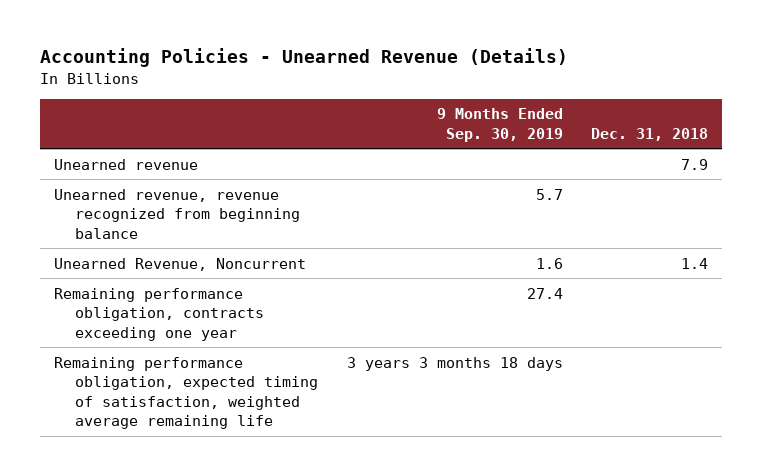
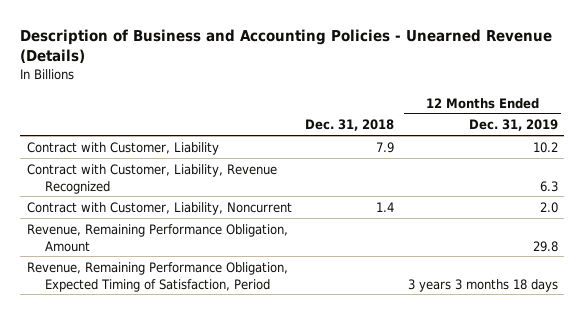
- Accounting Policies - Unearned Revenue (Details)
+ Description of Business and Accounting Policies - Unearned Revenue (Details)
- | 9 Months Ended Sep. 30, 2019 | Dec. 31, 2018
+ | Dec. 31, 2018 | 12 Months Ended Dec. 31, 2019
- Unearned revenue | | 7.9
- Unearned revenue, revenue recognized from beginning balance | 5.7 |
- Unearned Revenue, Noncurrent | 1.6 | 1.4
- Remaining performance obligation, contracts exceeding one year | 27.4 |
- Remaining performance obligation, expected timing of satisfaction, weighted average remaining life | 3 years 3 months 18 days |
+ Contract with Customer, Liability | 7.9 | 10.2
+ Contract with Customer, Liability, Revenue Recognized | | 6.3
+ Contract with Customer, Liability, Noncurrent | 1.4 | 2.0
+ Revenue, Remaining Performance Obligation, Amount | | 29.8
+ Revenue, Remaining Performance Obligation, Expected Timing of Satisfaction, Period | | 3 years 3 months 18 days

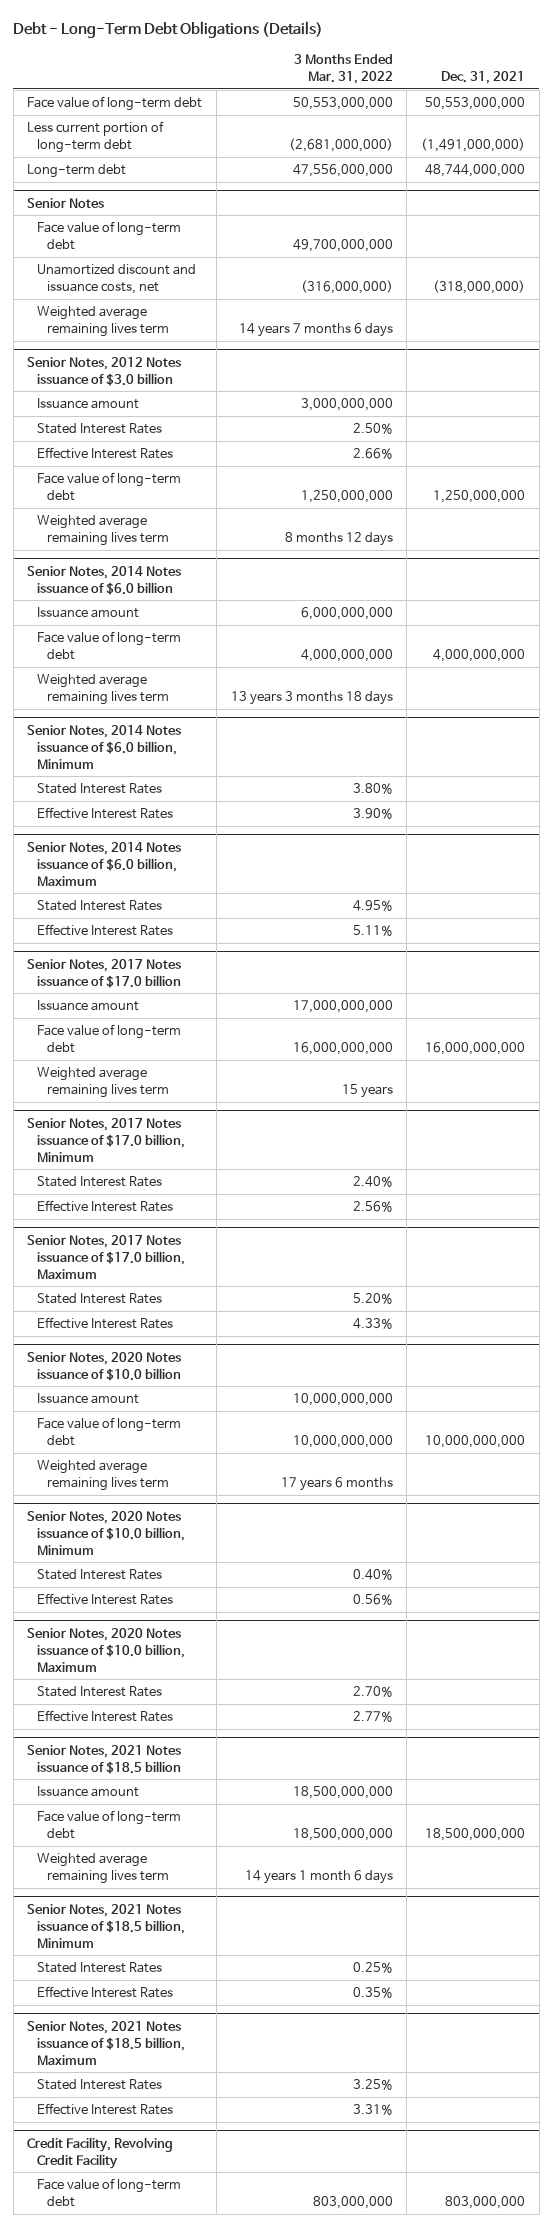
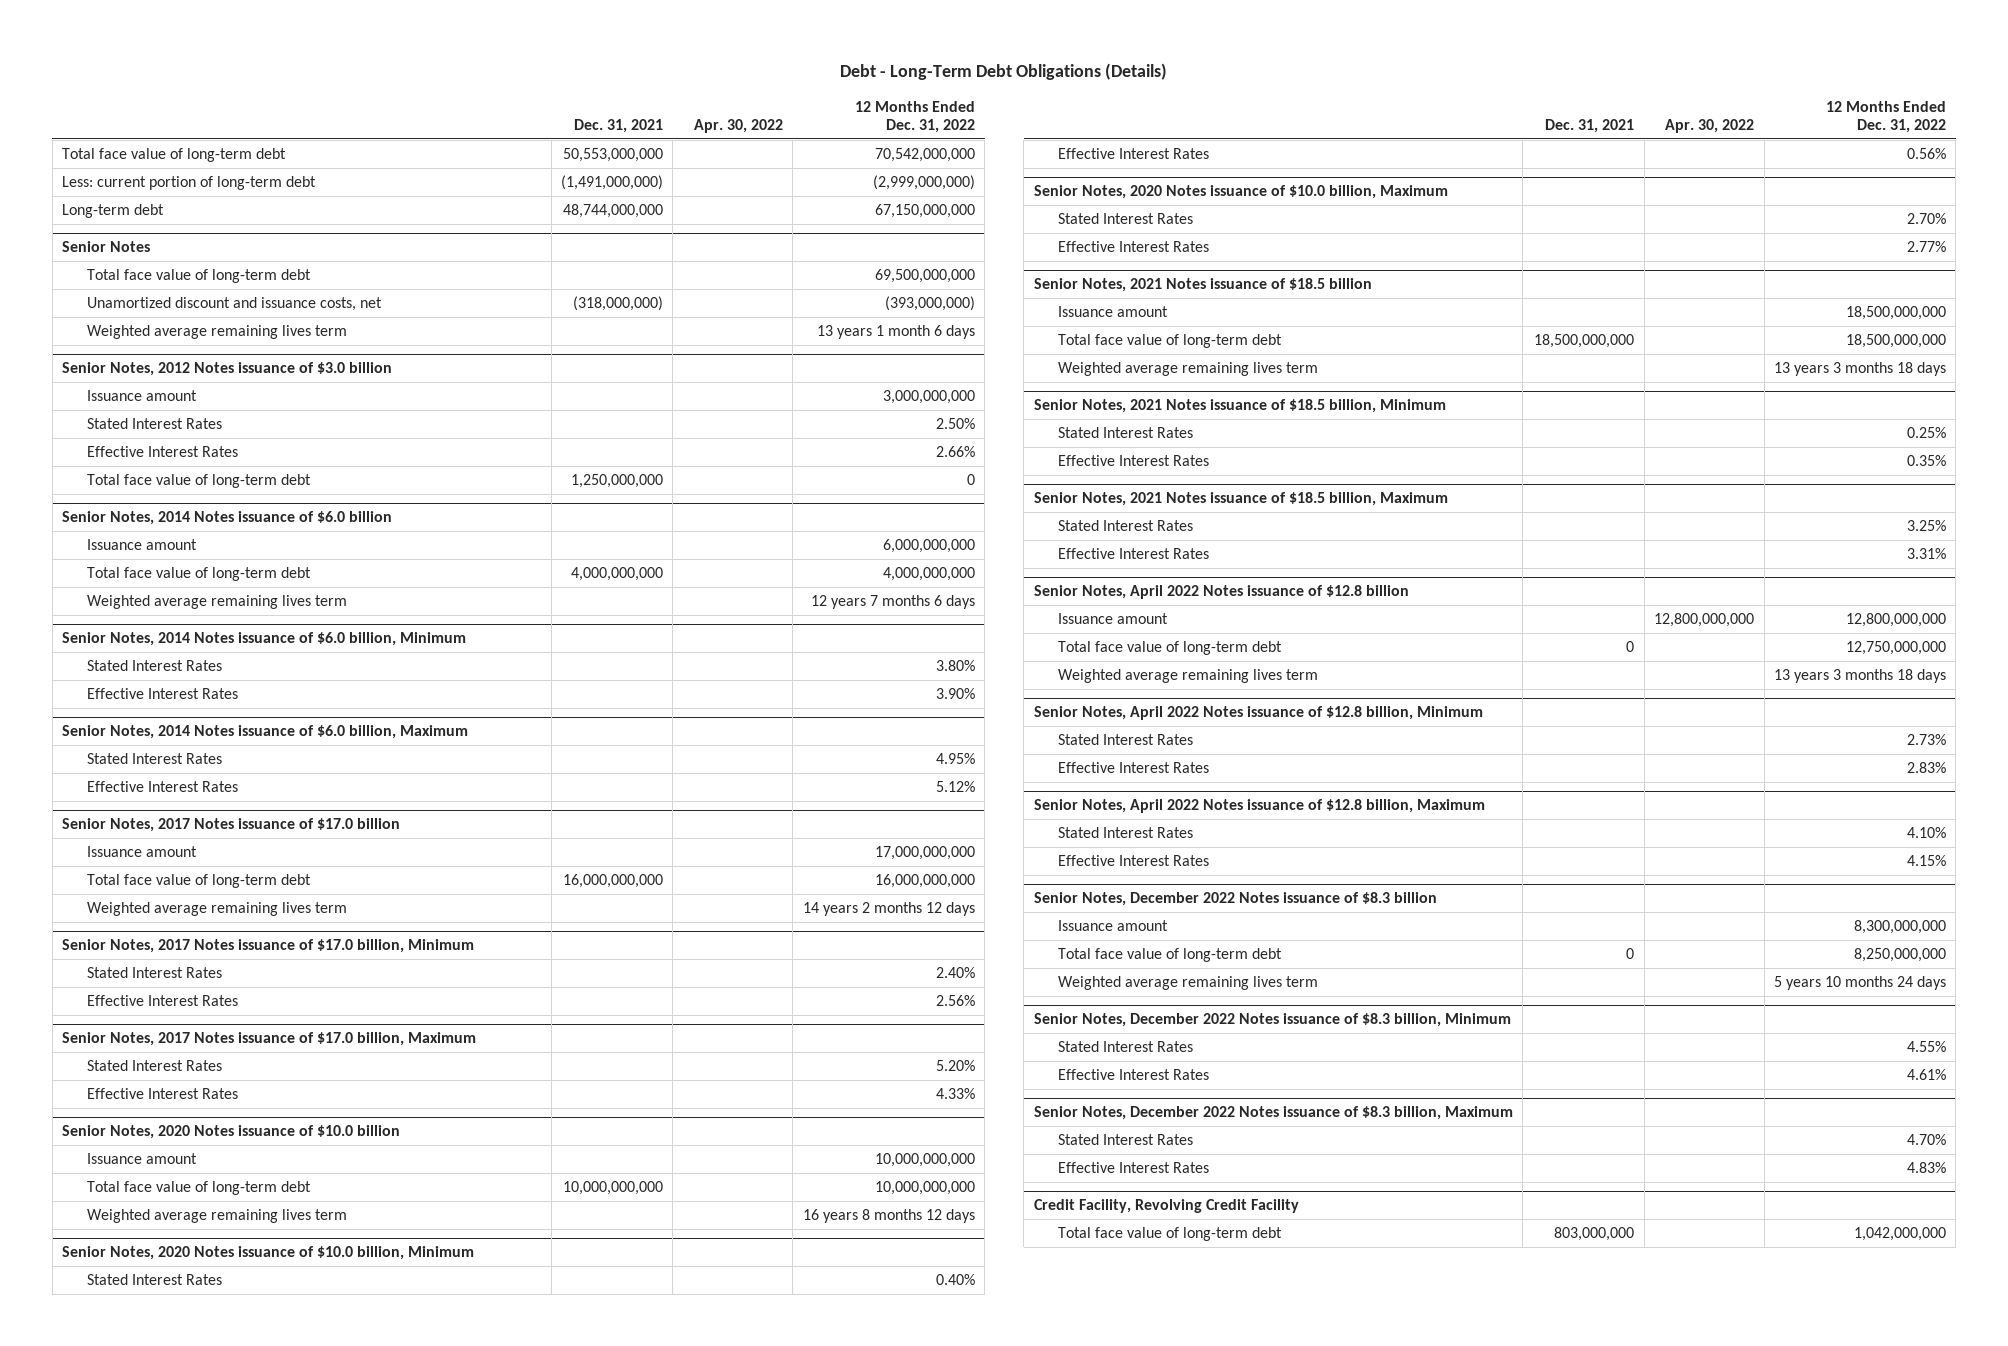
- | 3 Months Ended Mar. 31, 2022 | Dec. 31, 2021
+ | Dec. 31, 2021 | Apr. 30, 2022 | 12 Months Ended Dec. 31, 2022
- Face value of long-term debt | 50,553,000,000 | 50,553,000,000
- Less current portion of long-term debt | (2,681,000,000) | (1,491,000,000)
+ Total face value of long-term debt | 50,553,000,000 | | 70,542,000,000
+ Less: current portion of long-term debt | (1,491,000,000) | | (2,999,000,000)
@ Senior Notes
- Face value of long-term debt | 49,700,000,000 |
+ Total face value of long-term debt | | | 69,500,000,000
@ Senior Notes, 2012 Notes issuance of $3.0 billion
- Face value of long-term debt | 1,250,000,000 | 1,250,000,000
- Weighted average remaining lives term | 8 months 12 days |
+ Total face value of long-term debt | 1,250,000,000 | | 0
@ Senior Notes, 2014 Notes issuance of $6.0 billion
- Face value of long-term debt | 4,000,000,000 | 4,000,000,000
+ Total face value of long-term debt | 4,000,000,000 | | 4,000,000,000
@ Senior Notes, 2017 Notes issuance of $17.0 billion
- Face value of long-term debt | 16,000,000,000 | 16,000,000,000
+ Total face value of long-term debt | 16,000,000,000 | | 16,000,000,000
@ Senior Notes, 2020 Notes issuance of $10.0 billion
- Face value of long-term debt | 10,000,000,000 | 10,000,000,000
+ Total face value of long-term debt | 10,000,000,000 | | 10,000,000,000
@ Senior Notes, 2021 Notes issuance of $18.5 billion
- Face value of long-term debt | 18,500,000,000 | 18,500,000,000
+ Total face value of long-term debt | 18,500,000,000 | | 18,500,000,000
+ Senior Notes, April 2022 Notes issuance of $12.8 billion
+ Issuance amount | | 12,800,000,000 | 12,800,000,000
+ Total face value of long-term debt | 0 | | 12,750,000,000
+ Weighted average remaining lives term | | | 13 years 3 months 18 days
+ Senior Notes, April 2022 Notes issuance of $12.8 billion, Minimum
+ Stated Interest Rates | | | 2.73%
+ Effective Interest Rates | | | 2.83%
+ Senior Notes, April 2022 Notes issuance of $12.8 billion, Maximum
+ Stated Interest Rates | | | 4.10%
+ Effective Interest Rates | | | 4.15%
+ Senior Notes, December 2022 Notes issuance of $8.3 billion
+ Issuance amount | | | 8,300,000,000
+ Total face value of long-term debt | 0 | | 8,250,000,000
+ Weighted average remaining lives term | | | 5 years 10 months 24 days
+ Senior Notes, December 2022 Notes issuance of $8.3 billion, Minimum
+ Stated Interest Rates | | | 4.55%
+ Effective Interest Rates | | | 4.61%
+ Senior Notes, December 2022 Notes issuance of $8.3 billion, Maximum
+ Stated Interest Rates | | | 4.70%
+ Effective Interest Rates | | | 4.83%
@ Credit Facility, Revolving Credit Facility
- Face value of long-term debt | 803,000,000 | 803,000,000
+ Total face value of long-term debt | 803,000,000 | | 1,042,000,000

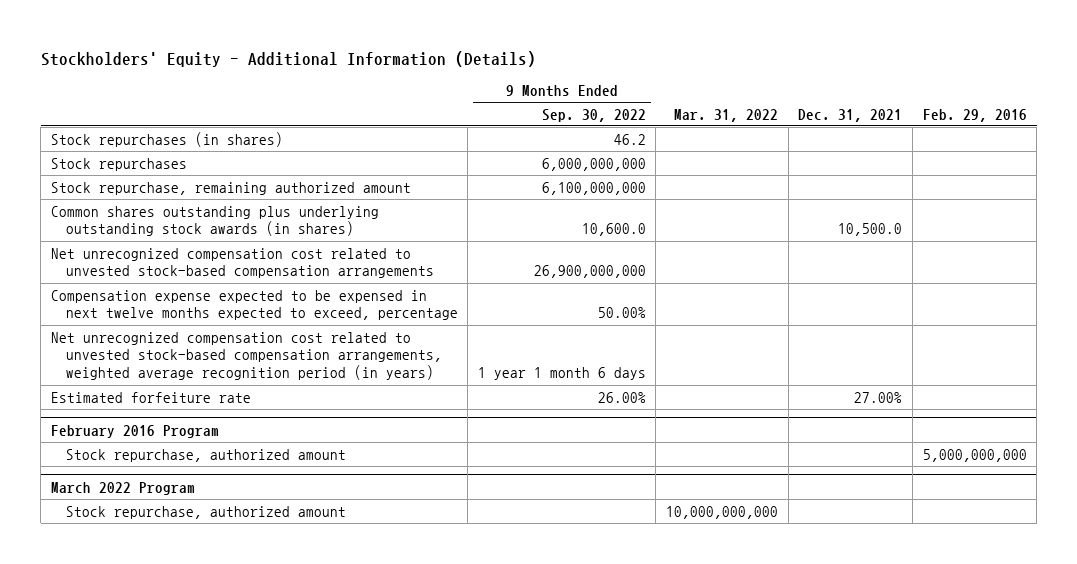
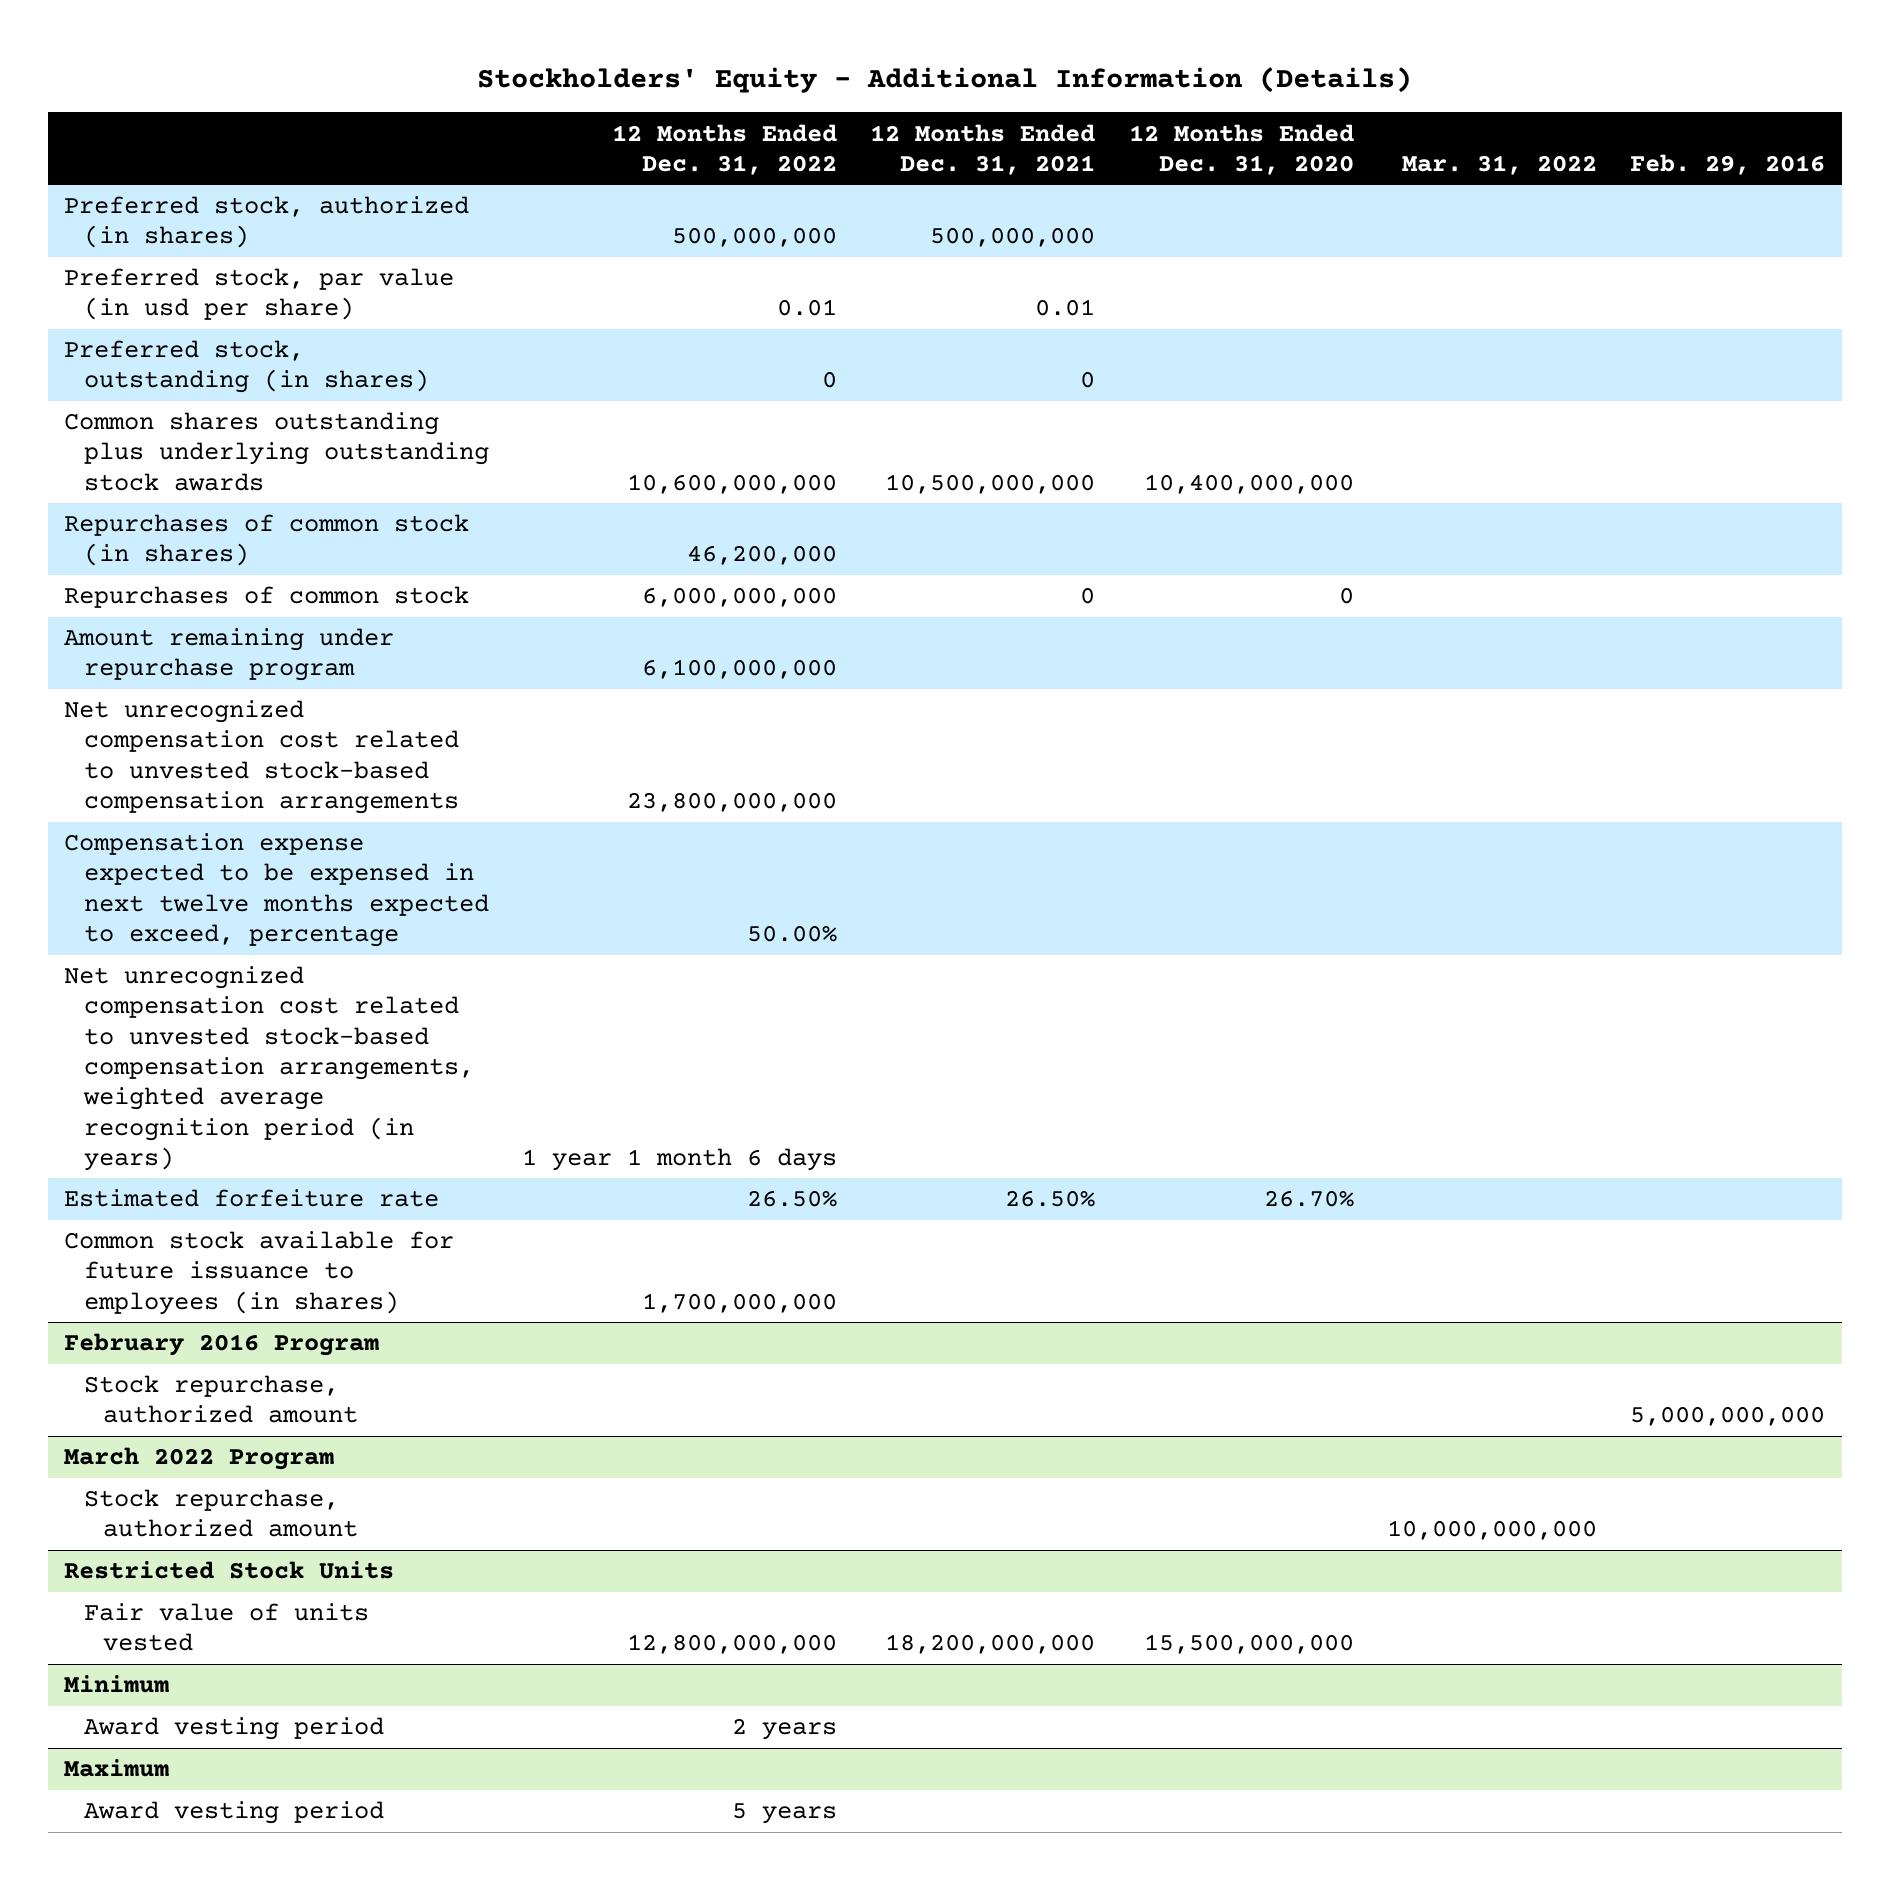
- | 9 Months Ended Sep. 30, 2022 | Mar. 31, 2022 | Dec. 31, 2021 | Feb. 29, 2016
+ | 12 Months Ended Dec. 31, 2022 | 12 Months Ended Dec. 31, 2021 | 12 Months Ended Dec. 31, 2020 | Mar. 31, 2022 | Feb. 29, 2016
- Stock repurchases (in shares) | 46.2 | | |
- Stock repurchases | 6,000,000,000 | | |
- Stock repurchase, remaining authorized amount | 6,100,000,000 | | |
- Common shares outstanding plus underlying outstanding stock awards (in shares) | 10,600.0 | | 10,500.0 |
+ Preferred stock, authorized (in shares) | 500,000,000 | 500,000,000 | | |
+ Preferred stock, par value (in usd per share) | 0.01 | 0.01 | | |
+ Preferred stock, outstanding (in shares) | 0 | 0 | | |
+ Common shares outstanding plus underlying outstanding stock awards | 10,600,000,000 | 10,500,000,000 | 10,400,000,000 | |
+ Repurchases of common stock (in shares) | 46,200,000 | | | |
+ Repurchases of common stock | 6,000,000,000 | 0 | 0 | |
+ Amount remaining under repurchase program | 6,100,000,000 | | | |
+ Common stock available for future issuance to employees (in shares) | 1,700,000,000 | | | |
+ Restricted Stock Units
+ Fair value of units vested | 12,800,000,000 | 18,200,000,000 | 15,500,000,000 | |
+ Minimum
+ Award vesting period | 2 years | | | |
+ Maximum
+ Award vesting period | 5 years | | | |

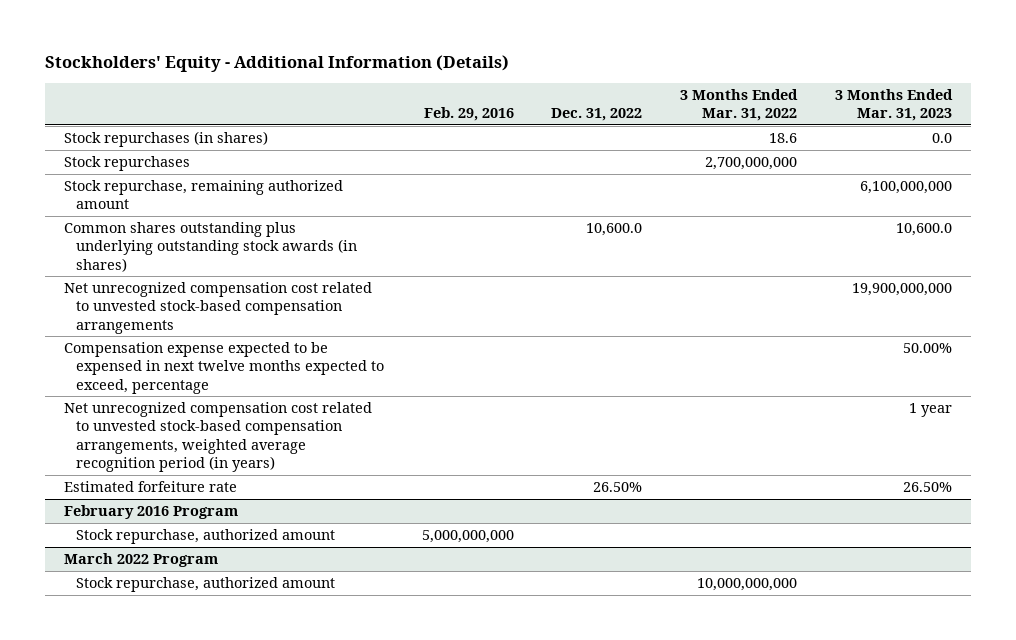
- | 12 Months Ended Dec. 31, 2022 | 12 Months Ended Dec. 31, 2021 | 12 Months Ended Dec. 31, 2020 | Mar. 31, 2022 | Feb. 29, 2016
+ | Feb. 29, 2016 | Dec. 31, 2022 | 3 Months Ended Mar. 31, 2022 | 3 Months Ended Mar. 31, 2023
- Preferred stock, authorized (in shares) | 500,000,000 | 500,000,000 | | |
- Preferred stock, par value (in usd per share) | 0.01 | 0.01 | | |
- Preferred stock, outstanding (in shares) | 0 | 0 | | |
- Common shares outstanding plus underlying outstanding stock awards | 10,600,000,000 | 10,500,000,000 | 10,400,000,000 | |
- Repurchases of common stock (in shares) | 46,200,000 | | | |
- Repurchases of common stock | 6,000,000,000 | 0 | 0 | |
- Amount remaining under repurchase program | 6,100,000,000 | | | |
+ Stock repurchases (in shares) | | | 18.6 | 0.0
+ Stock repurchases | | | 2,700,000,000 |
+ Stock repurchase, remaining authorized amount | | | | 6,100,000,000
+ Common shares outstanding plus underlying outstanding stock awards (in shares) | | 10,600.0 | | 10,600.0
- Common stock available for future issuance to employees (in shares) | 1,700,000,000 | | | |
- Restricted Stock Units
- Fair value of units vested | 12,800,000,000 | 18,200,000,000 | 15,500,000,000 | |
- Minimum
- Award vesting period | 2 years | | | |
- Maximum
- Award vesting period | 5 years | | | |

